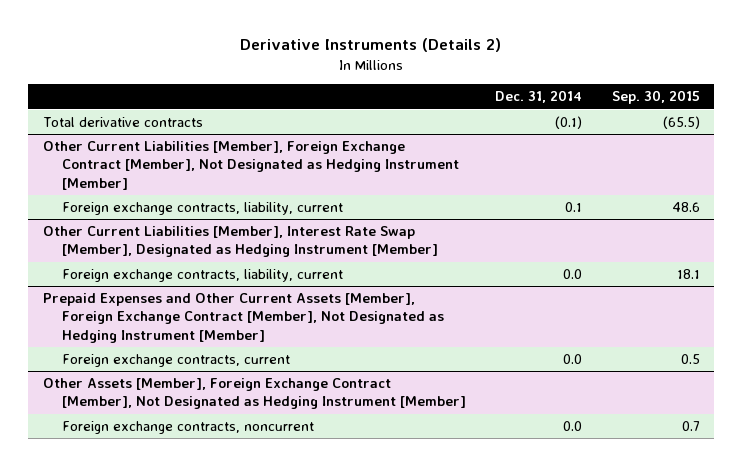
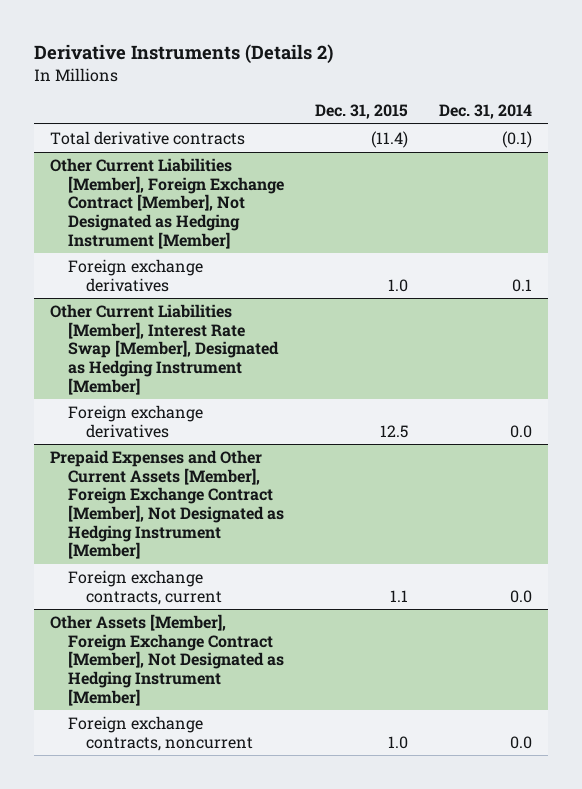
- | Dec. 31, 2014 | Sep. 30, 2015
+ | Dec. 31, 2015 | Dec. 31, 2014
@ Other Current Liabilities [Member], Foreign Exchange Contract [Member], Not Designated as Hedging Instrument [Member]
- Foreign exchange contracts, liability, current | 0.1 | 48.6
+ Foreign exchange derivatives | 1.0 | 0.1
@ Other Current Liabilities [Member], Interest Rate Swap [Member], Designated as Hedging Instrument [Member]
- Foreign exchange contracts, liability, current | 0.0 | 18.1
+ Foreign exchange derivatives | 12.5 | 0.0

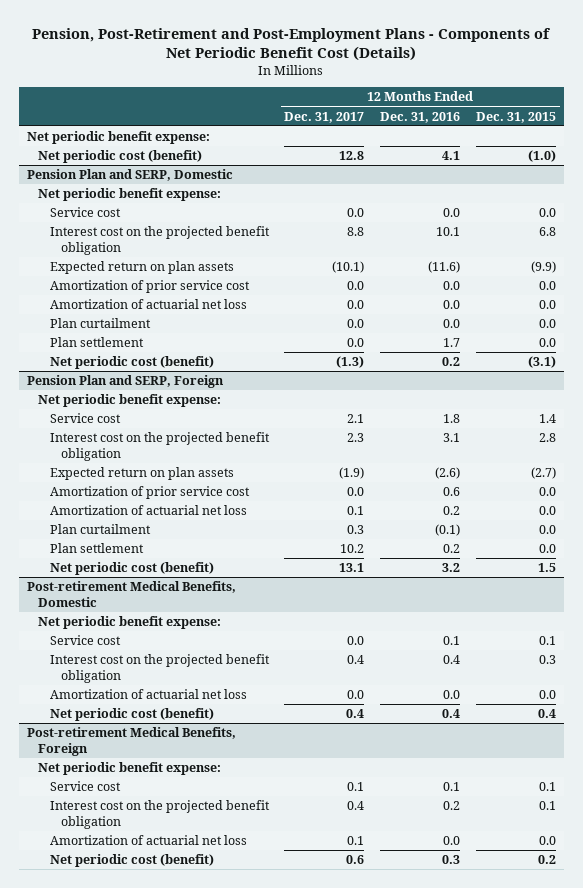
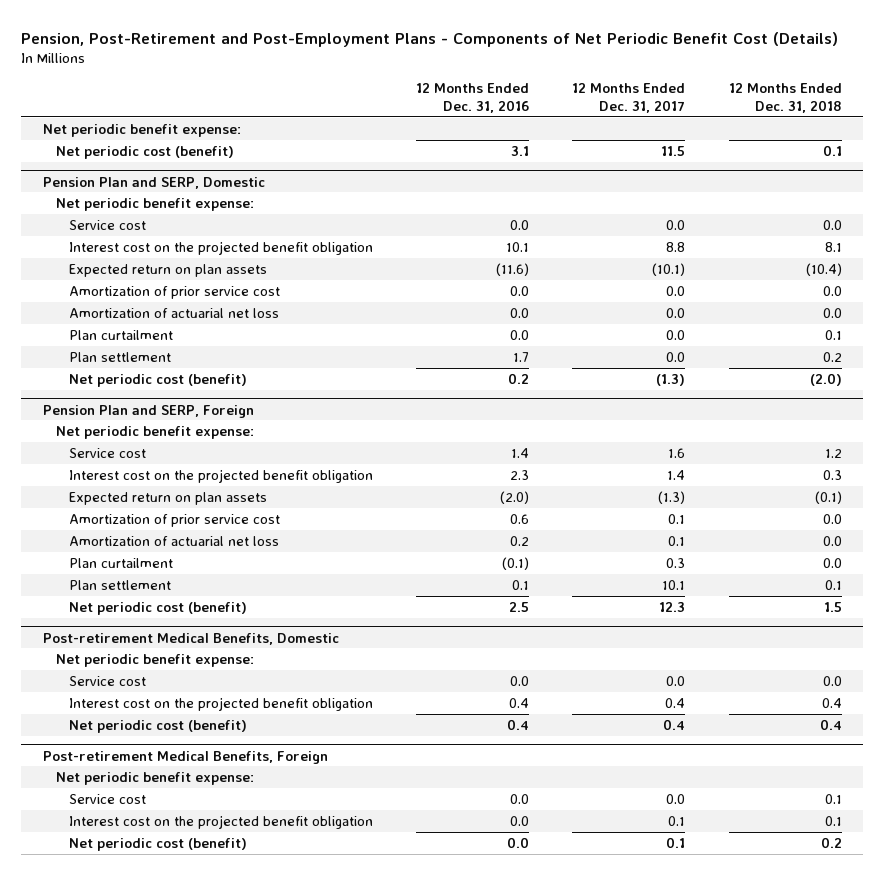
- | 12 Months Ended Dec. 31, 2017 | 12 Months Ended Dec. 31, 2016 | 12 Months Ended Dec. 31, 2015
+ | 12 Months Ended Dec. 31, 2016 | 12 Months Ended Dec. 31, 2017 | 12 Months Ended Dec. 31, 2018
- Net periodic cost (benefit) | 12.8 | 4.1 | (1.0)
+ Net periodic cost (benefit) | 3.1 | 11.5 | 0.1
@ Pension Plan and SERP, Foreign
- Service cost | 2.1 | 1.8 | 1.4
- Interest cost on the projected benefit obligation | 2.3 | 3.1 | 2.8
- Expected return on plan assets | (1.9) | (2.6) | (2.7)
- Amortization of prior service cost | 0.0 | 0.6 | 0.0
+ Service cost | 1.4 | 1.6 | 1.2
+ Interest cost on the projected benefit obligation | 2.3 | 1.4 | 0.3
+ Expected return on plan assets | (2.0) | (1.3) | (0.1)
+ Amortization of prior service cost | 0.6 | 0.1 | 0.0
- Plan settlement | 10.2 | 0.2 | 0.0
- Net periodic cost (benefit) | 13.1 | 3.2 | 1.5
+ Plan settlement | 0.1 | 10.1 | 0.1
+ Net periodic cost (benefit) | 2.5 | 12.3 | 1.5
@ Post-retirement Medical Benefits, Domestic
- Service cost | 0.0 | 0.1 | 0.1
+ Service cost | 0.0 | 0.0 | 0.0
- Amortization of actuarial net loss | 0.0 | 0.0 | 0.0
@ Post-retirement Medical Benefits, Foreign
- Service cost | 0.1 | 0.1 | 0.1
- Interest cost on the projected benefit obligation | 0.4 | 0.2 | 0.1
- Amortization of actuarial net loss | 0.1 | 0.0 | 0.0
- Net periodic cost (benefit) | 0.6 | 0.3 | 0.2
+ Service cost | 0.0 | 0.0 | 0.1
+ Interest cost on the projected benefit obligation | 0.0 | 0.1 | 0.1
+ Net periodic cost (benefit) | 0.0 | 0.1 | 0.2

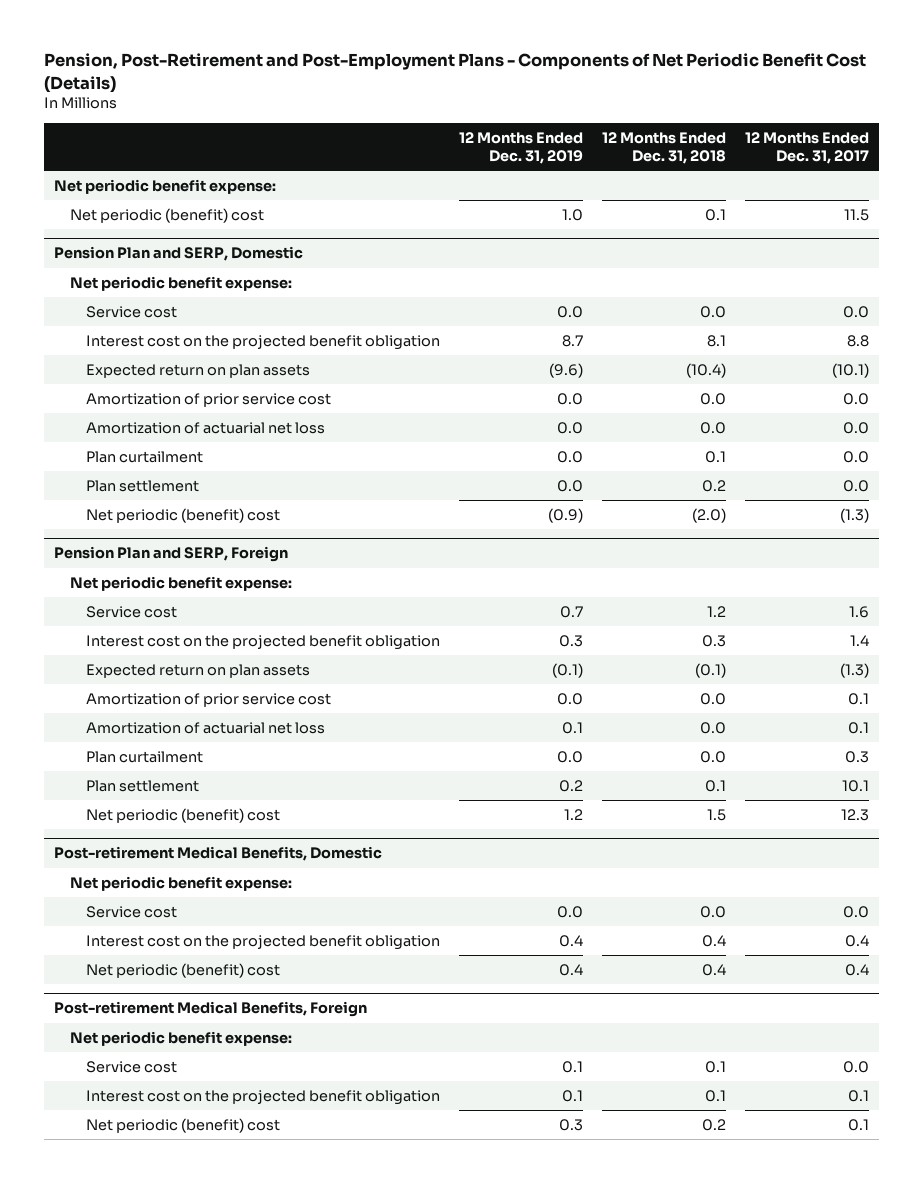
- | 12 Months Ended Dec. 31, 2016 | 12 Months Ended Dec. 31, 2017 | 12 Months Ended Dec. 31, 2018
+ | 12 Months Ended Dec. 31, 2019 | 12 Months Ended Dec. 31, 2018 | 12 Months Ended Dec. 31, 2017
- Net periodic cost (benefit) | 3.1 | 11.5 | 0.1
+ Net periodic (benefit) cost | 1.0 | 0.1 | 11.5
@ Pension Plan and SERP, Domestic
- Net periodic cost (benefit) | 0.2 | (1.3) | (2.0)
+ Net periodic (benefit) cost | (0.9) | (2.0) | (1.3)
@ Pension Plan and SERP, Foreign
- Net periodic cost (benefit) | 2.5 | 12.3 | 1.5
+ Net periodic (benefit) cost | 1.2 | 1.5 | 12.3
@ Post-retirement Medical Benefits, Domestic
- Net periodic cost (benefit) | 0.4 | 0.4 | 0.4
+ Net periodic (benefit) cost | 0.4 | 0.4 | 0.4
@ Post-retirement Medical Benefits, Foreign
- Net periodic cost (benefit) | 0.0 | 0.1 | 0.2
+ Net periodic (benefit) cost | 0.3 | 0.2 | 0.1

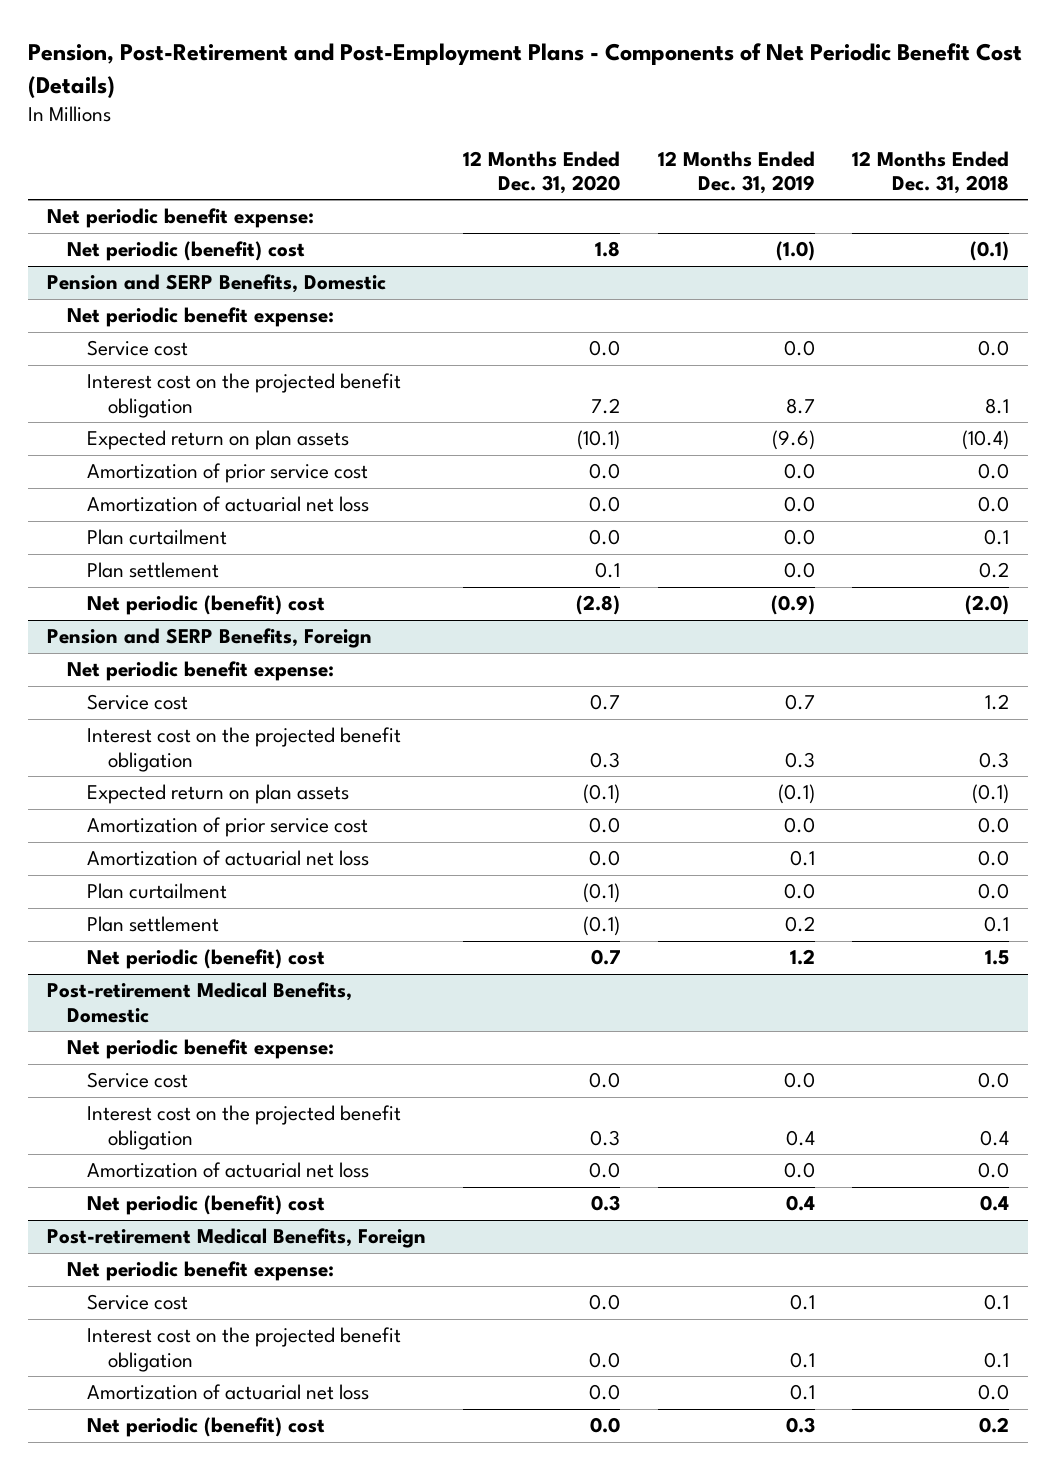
- | 12 Months Ended Dec. 31, 2019 | 12 Months Ended Dec. 31, 2018 | 12 Months Ended Dec. 31, 2017
+ | 12 Months Ended Dec. 31, 2020 | 12 Months Ended Dec. 31, 2019 | 12 Months Ended Dec. 31, 2018
- Net periodic (benefit) cost | 1.0 | 0.1 | 11.5
- Pension Plan and SERP, Domestic
+ Net periodic (benefit) cost | 1.8 | (1.0) | (0.1)
+ Pension and SERP Benefits, Domestic
- Pension Plan and SERP, Foreign
+ Pension and SERP Benefits, Foreign
@ Post-retirement Medical Benefits, Domestic
+ Amortization of actuarial net loss | 0.0 | 0.0 | 0.0
@ Post-retirement Medical Benefits, Foreign
+ Amortization of actuarial net loss | 0.0 | 0.1 | 0.0

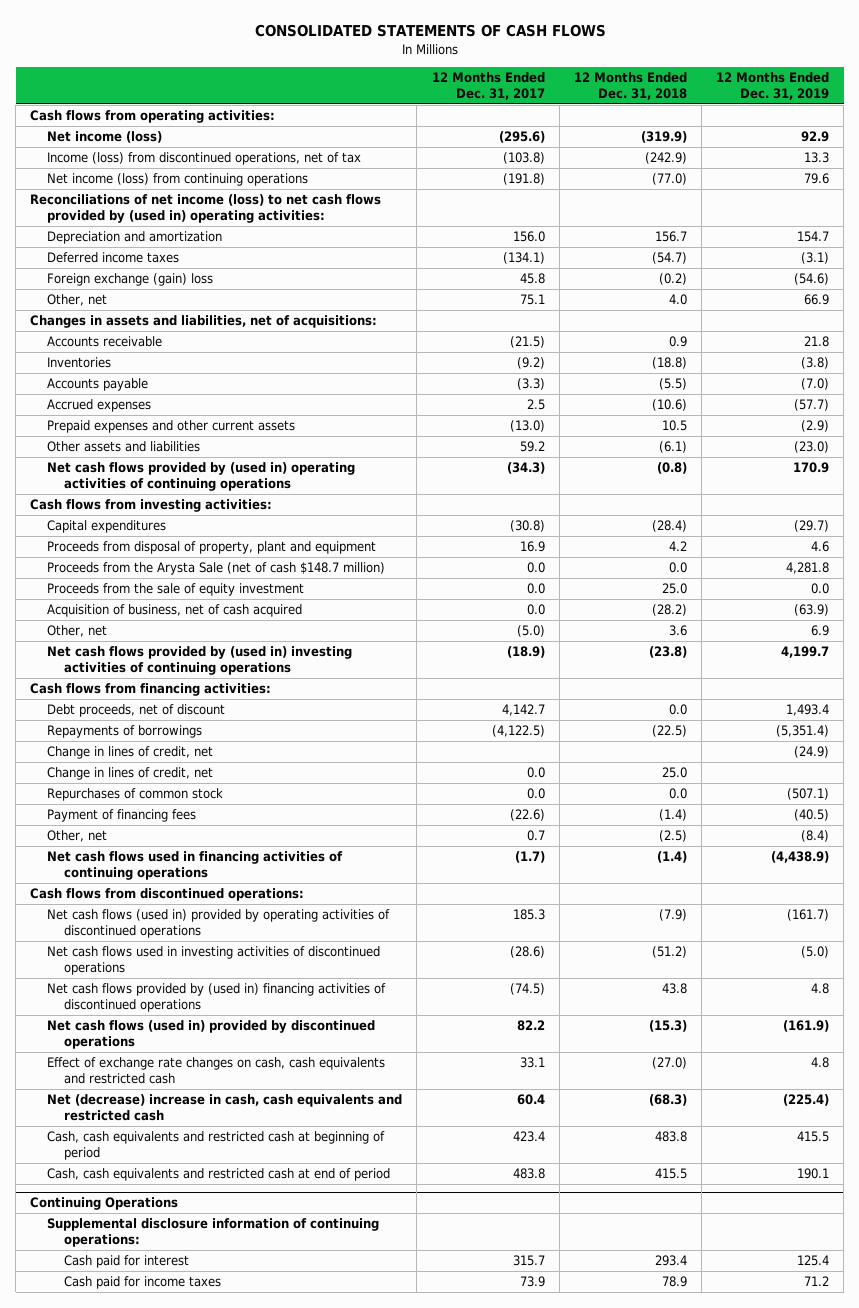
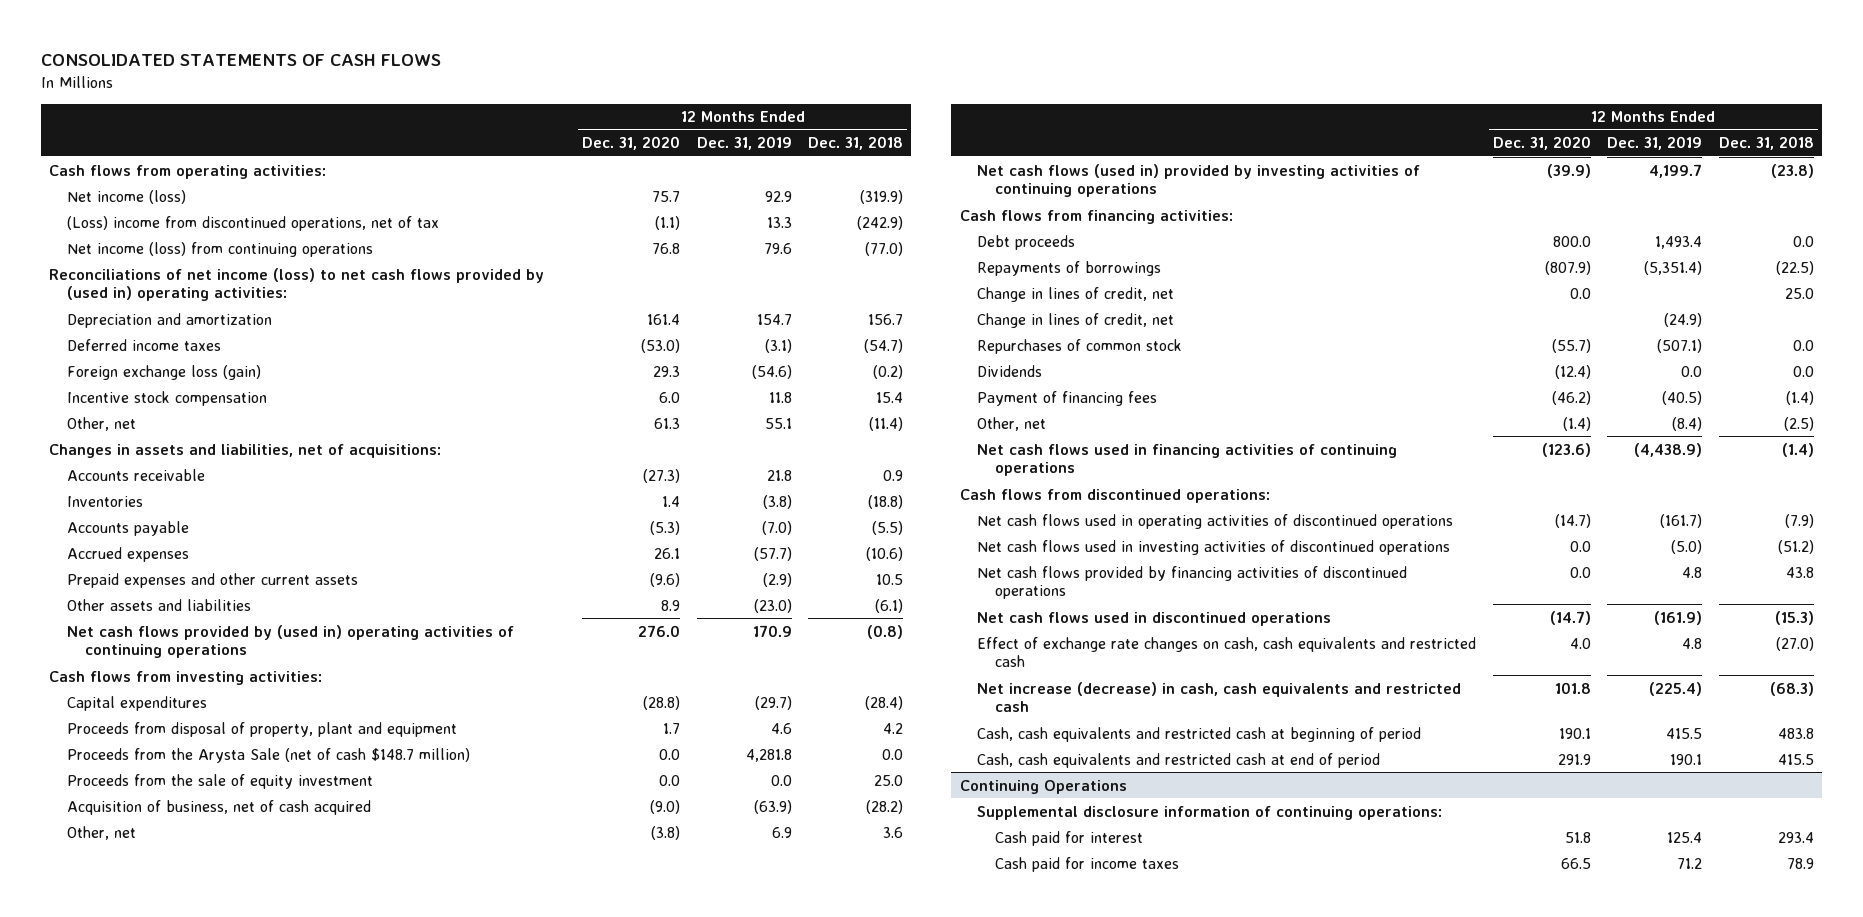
- | 12 Months Ended Dec. 31, 2017 | 12 Months Ended Dec. 31, 2018 | 12 Months Ended Dec. 31, 2019
+ | 12 Months Ended Dec. 31, 2020 | 12 Months Ended Dec. 31, 2019 | 12 Months Ended Dec. 31, 2018
- Income (loss) from discontinued operations, net of tax | (103.8) | (242.9) | 13.3
+ (Loss) income from discontinued operations, net of tax | (1.1) | 13.3 | (242.9)
- Foreign exchange (gain) loss | 45.8 | (0.2) | (54.6)
- Other, net | 75.1 | 4.0 | 66.9
+ Foreign exchange loss (gain) | 29.3 | (54.6) | (0.2)
+ Incentive stock compensation | 6.0 | 11.8 | 15.4
+ Other, net | 61.3 | 55.1 | (11.4)
- Net cash flows provided by (used in) investing activities of continuing operations | (18.9) | (23.8) | 4,199.7
+ Net cash flows (used in) provided by investing activities of continuing operations | (39.9) | 4,199.7 | (23.8)
- Debt proceeds, net of discount | 4,142.7 | 0.0 | 1,493.4
+ Debt proceeds | 800.0 | 1,493.4 | 0.0
moved down: Change in lines of credit, net | | (24.9) |
+ Dividends | (12.4) | 0.0 | 0.0
- Net cash flows (used in) provided by operating activities of discontinued operations | 185.3 | (7.9) | (161.7)
+ Net cash flows used in operating activities of discontinued operations | (14.7) | (161.7) | (7.9)
- Net cash flows provided by (used in) financing activities of discontinued operations | (74.5) | 43.8 | 4.8
- Net cash flows (used in) provided by discontinued operations | 82.2 | (15.3) | (161.9)
+ Net cash flows provided by financing activities of discontinued operations | 0.0 | 4.8 | 43.8
+ Net cash flows used in discontinued operations | (14.7) | (161.9) | (15.3)
- Net (decrease) increase in cash, cash equivalents and restricted cash | 60.4 | (68.3) | (225.4)
+ Net increase (decrease) in cash, cash equivalents and restricted cash | 101.8 | (225.4) | (68.3)

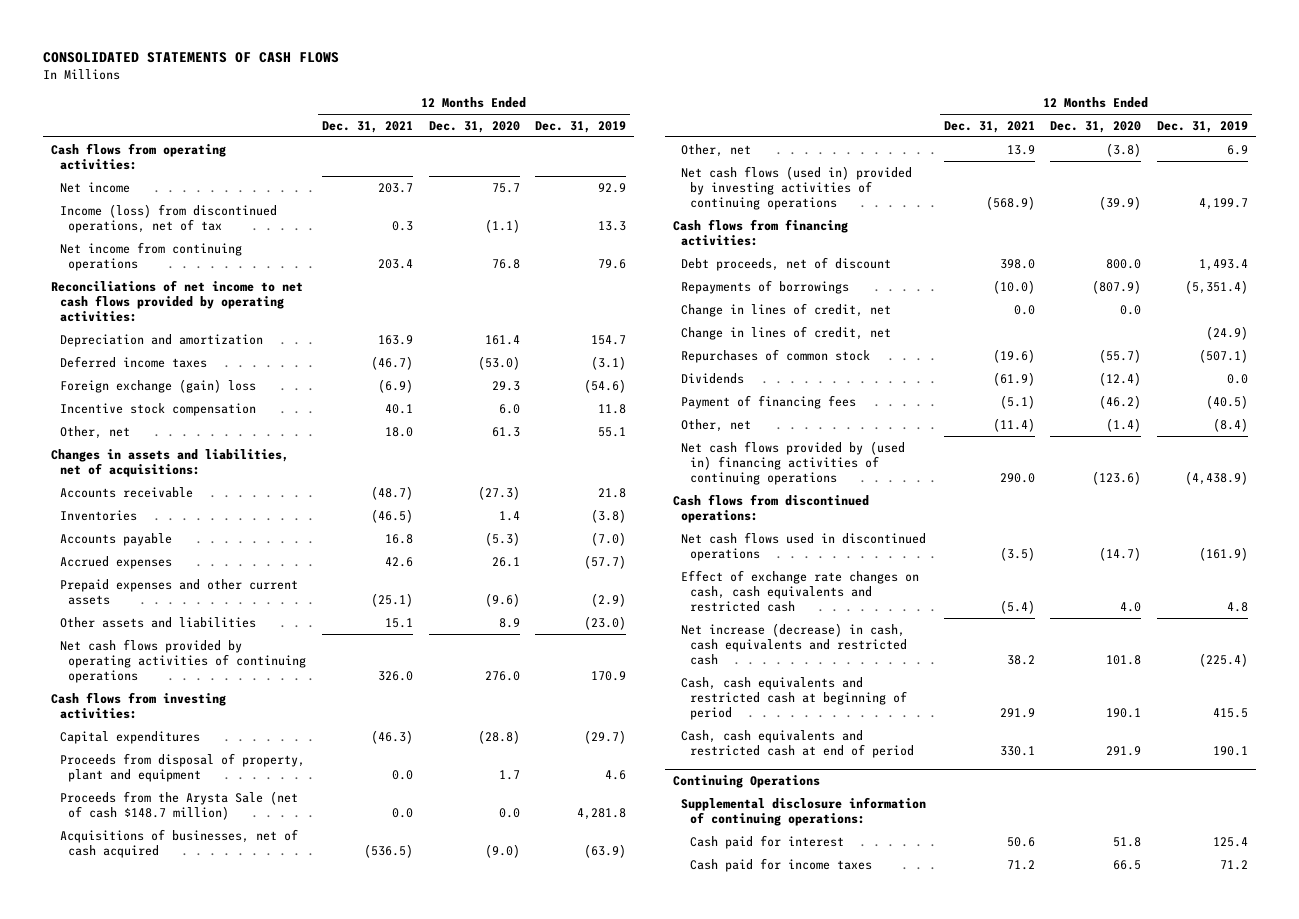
- | 12 Months Ended Dec. 31, 2020 | 12 Months Ended Dec. 31, 2019 | 12 Months Ended Dec. 31, 2018
+ | 12 Months Ended Dec. 31, 2021 | 12 Months Ended Dec. 31, 2020 | 12 Months Ended Dec. 31, 2019
- Net income (loss) | 75.7 | 92.9 | (319.9)
- (Loss) income from discontinued operations, net of tax | (1.1) | 13.3 | (242.9)
- Net income (loss) from continuing operations | 76.8 | 79.6 | (77.0)
- Reconciliations of net income (loss) to net cash flows provided by (used in) operating activities:
+ Net income | 203.7 | 75.7 | 92.9
+ Income (loss) from discontinued operations, net of tax | 0.3 | (1.1) | 13.3
+ Net income from continuing operations | 203.4 | 76.8 | 79.6
+ Reconciliations of net income to net cash flows provided by operating activities:
- Foreign exchange loss (gain) | 29.3 | (54.6) | (0.2)
+ Foreign exchange (gain) loss | (6.9) | 29.3 | (54.6)
- Net cash flows provided by (used in) operating activities of continuing operations | 276.0 | 170.9 | (0.8)
+ Net cash flows provided by operating activities of continuing operations | 326.0 | 276.0 | 170.9
- Proceeds from the sale of equity investment | 0.0 | 0.0 | 25.0
- Acquisition of business, net of cash acquired | (9.0) | (63.9) | (28.2)
+ Acquisitions of businesses, net of cash acquired | (536.5) | (9.0) | (63.9)
- Debt proceeds | 800.0 | 1,493.4 | 0.0
+ Debt proceeds, net of discount | 398.0 | 800.0 | 1,493.4
- Net cash flows used in financing activities of continuing operations | (123.6) | (4,438.9) | (1.4)
+ Net cash flows provided by (used in) financing activities of continuing operations | 290.0 | (123.6) | (4,438.9)
- Net cash flows used in operating activities of discontinued operations | (14.7) | (161.7) | (7.9)
- Net cash flows used in investing activities of discontinued operations | 0.0 | (5.0) | (51.2)
- Net cash flows provided by financing activities of discontinued operations | 0.0 | 4.8 | 43.8

